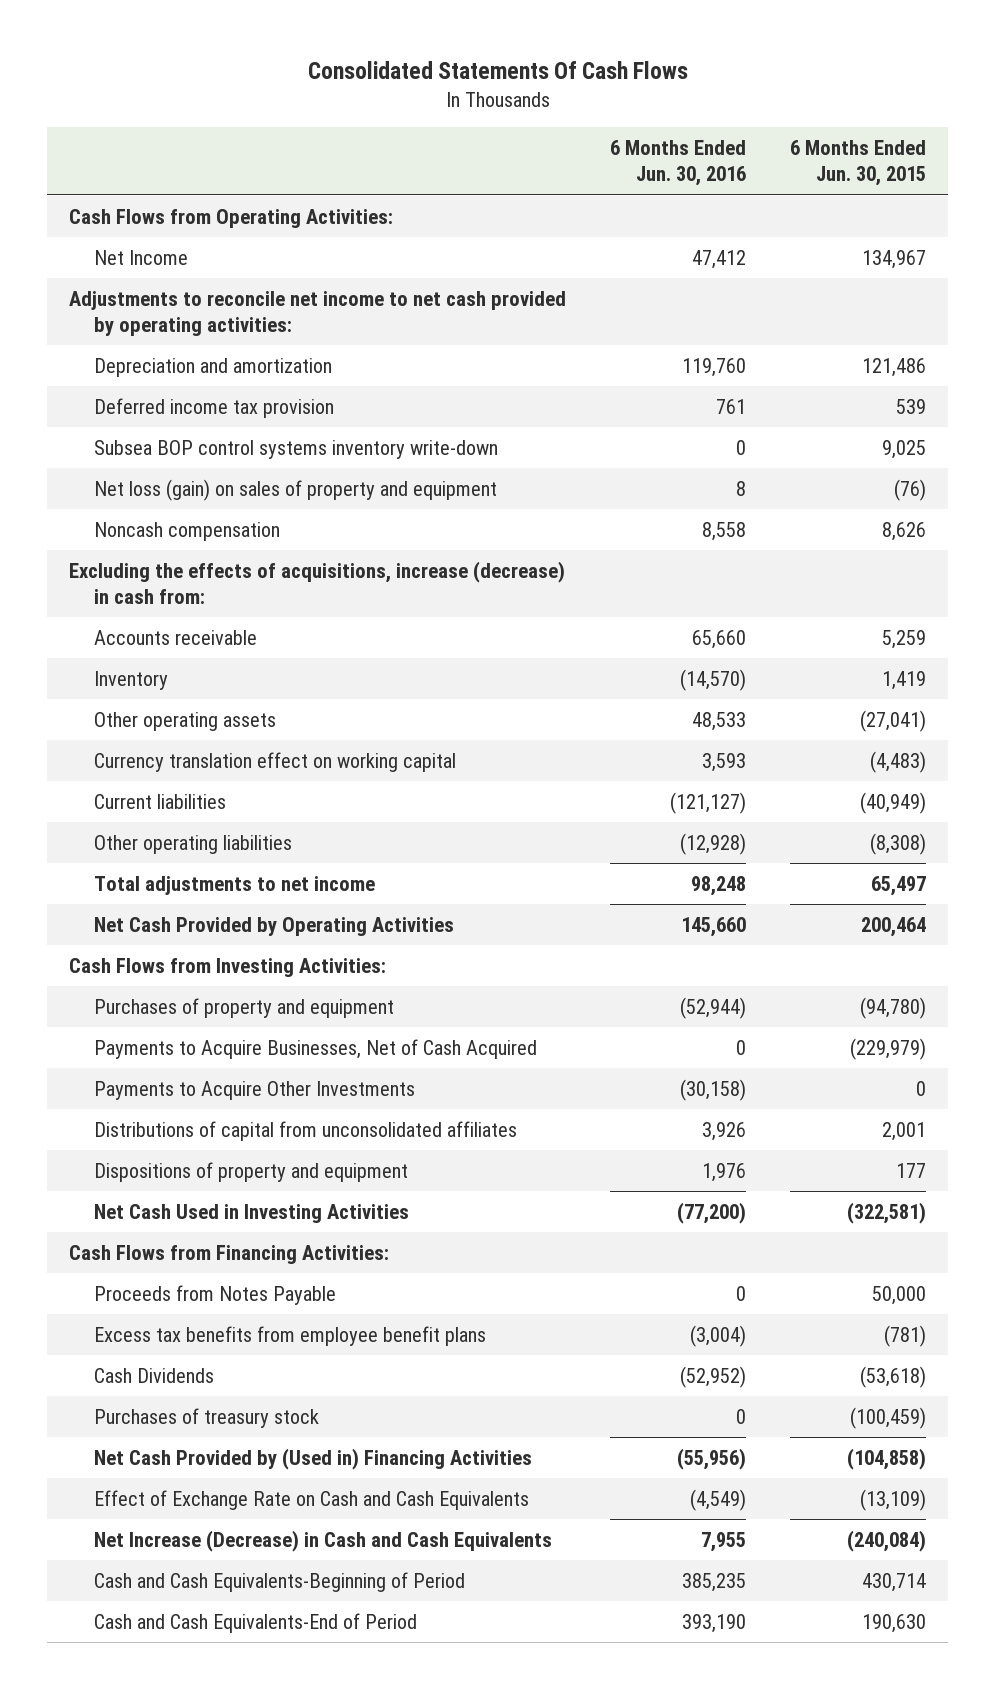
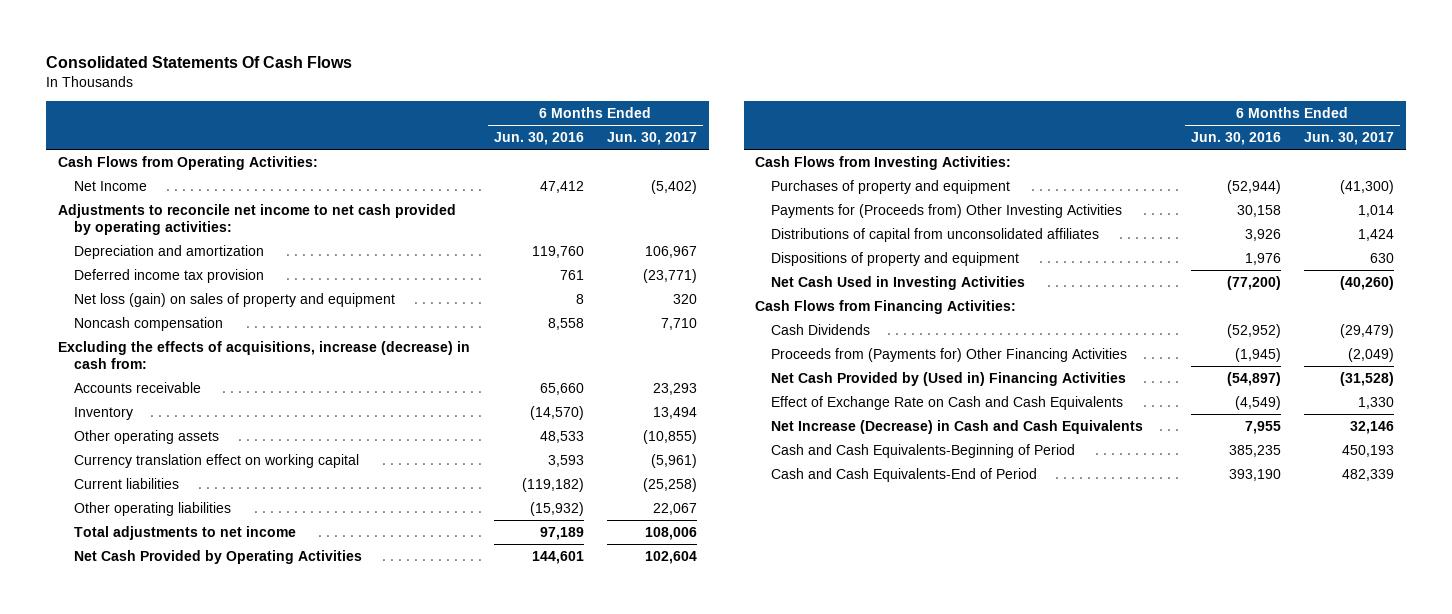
- | 6 Months Ended Jun. 30, 2016 | 6 Months Ended Jun. 30, 2015
+ | 6 Months Ended Jun. 30, 2016 | 6 Months Ended Jun. 30, 2017
- Subsea BOP control systems inventory write-down | 0 | 9,025
- Current liabilities | (121,127) | (40,949)
- Other operating liabilities | (12,928) | (8,308)
- Total adjustments to net income | 98,248 | 65,497
- Net Cash Provided by Operating Activities | 145,660 | 200,464
+ Current liabilities | (119,182) | (25,258)
+ Other operating liabilities | (15,932) | 22,067
+ Total adjustments to net income | 97,189 | 108,006
+ Net Cash Provided by Operating Activities | 144,601 | 102,604
- Payments to Acquire Businesses, Net of Cash Acquired | 0 | (229,979)
- Payments to Acquire Other Investments | (30,158) | 0
+ Payments for (Proceeds from) Other Investing Activities | 30,158 | 1,014
- Proceeds from Notes Payable | 0 | 50,000
- Excess tax benefits from employee benefit plans | (3,004) | (781)
- Purchases of treasury stock | 0 | (100,459)
- Net Cash Provided by (Used in) Financing Activities | (55,956) | (104,858)
+ Proceeds from (Payments for) Other Financing Activities | (1,945) | (2,049)
+ Net Cash Provided by (Used in) Financing Activities | (54,897) | (31,528)

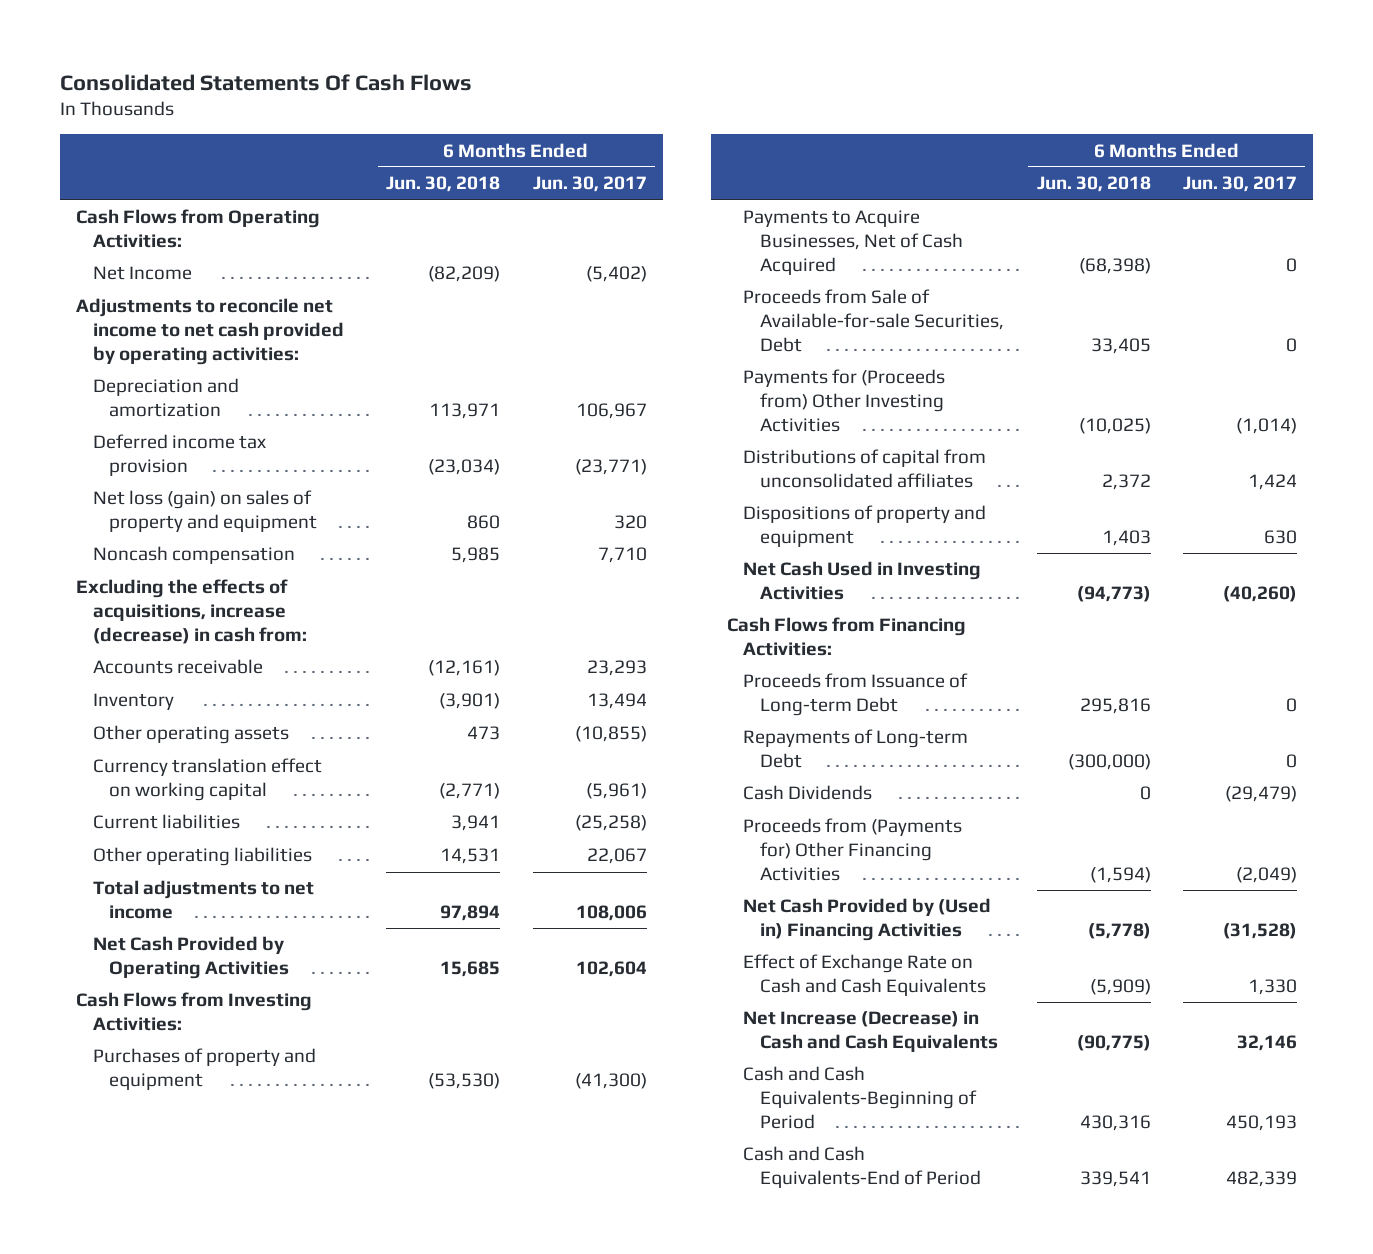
- | 6 Months Ended Jun. 30, 2016 | 6 Months Ended Jun. 30, 2017
+ | 6 Months Ended Jun. 30, 2018 | 6 Months Ended Jun. 30, 2017
- Payments for (Proceeds from) Other Investing Activities | 30,158 | 1,014
+ Payments to Acquire Businesses, Net of Cash Acquired | (68,398) | 0
+ Proceeds from Sale of Available-for-sale Securities, Debt | 33,405 | 0
+ Payments for (Proceeds from) Other Investing Activities | (10,025) | (1,014)
+ Proceeds from Issuance of Long-term Debt | 295,816 | 0
+ Repayments of Long-term Debt | (300,000) | 0

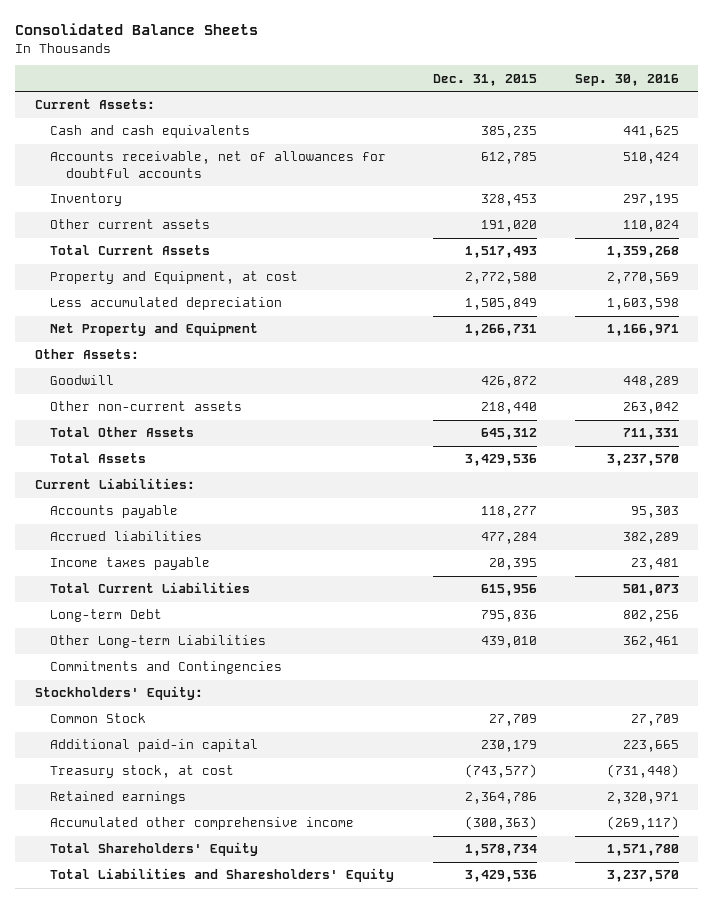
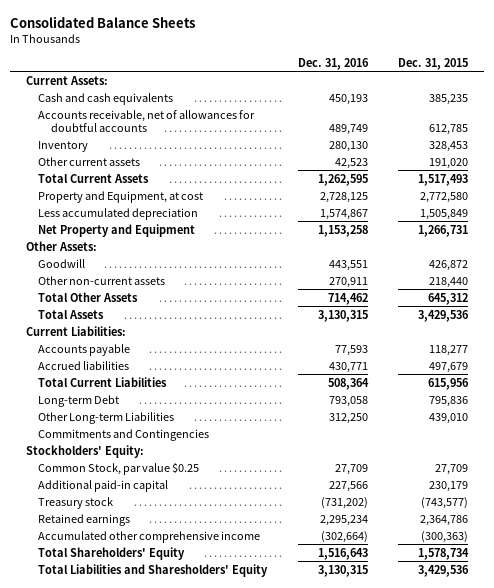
- | Dec. 31, 2015 | Sep. 30, 2016
+ | Dec. 31, 2016 | Dec. 31, 2015
- Accrued liabilities | 477,284 | 382,289
- Income taxes payable | 20,395 | 23,481
+ Accrued liabilities | 430,771 | 497,679
- Common Stock | 27,709 | 27,709
+ Common Stock, par value $0.25 | 27,709 | 27,709
- Treasury stock, at cost | (743,577) | (731,448)
+ Treasury stock | (731,202) | (743,577)

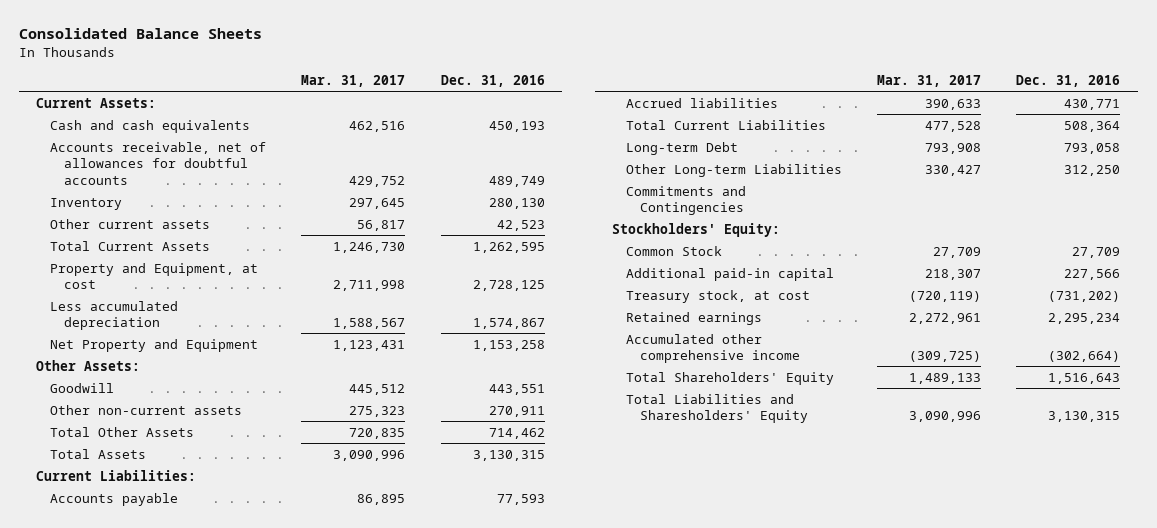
- | Dec. 31, 2016 | Dec. 31, 2015
+ | Mar. 31, 2017 | Dec. 31, 2016
- Common Stock, par value $0.25 | 27,709 | 27,709
+ Common Stock | 27,709 | 27,709
- Treasury stock | (731,202) | (743,577)
+ Treasury stock, at cost | (720,119) | (731,202)

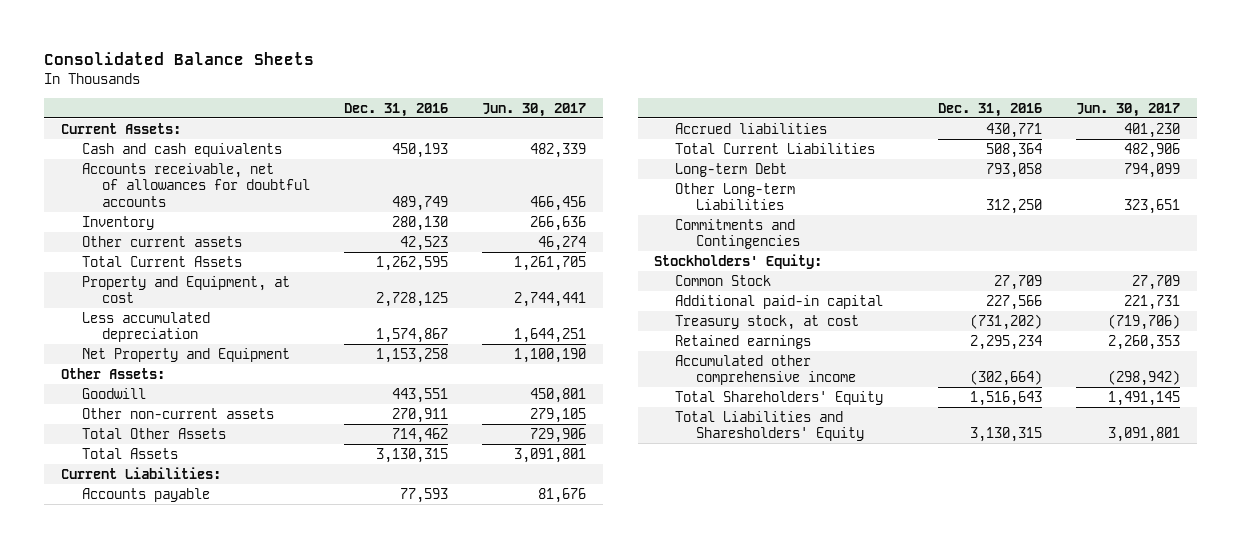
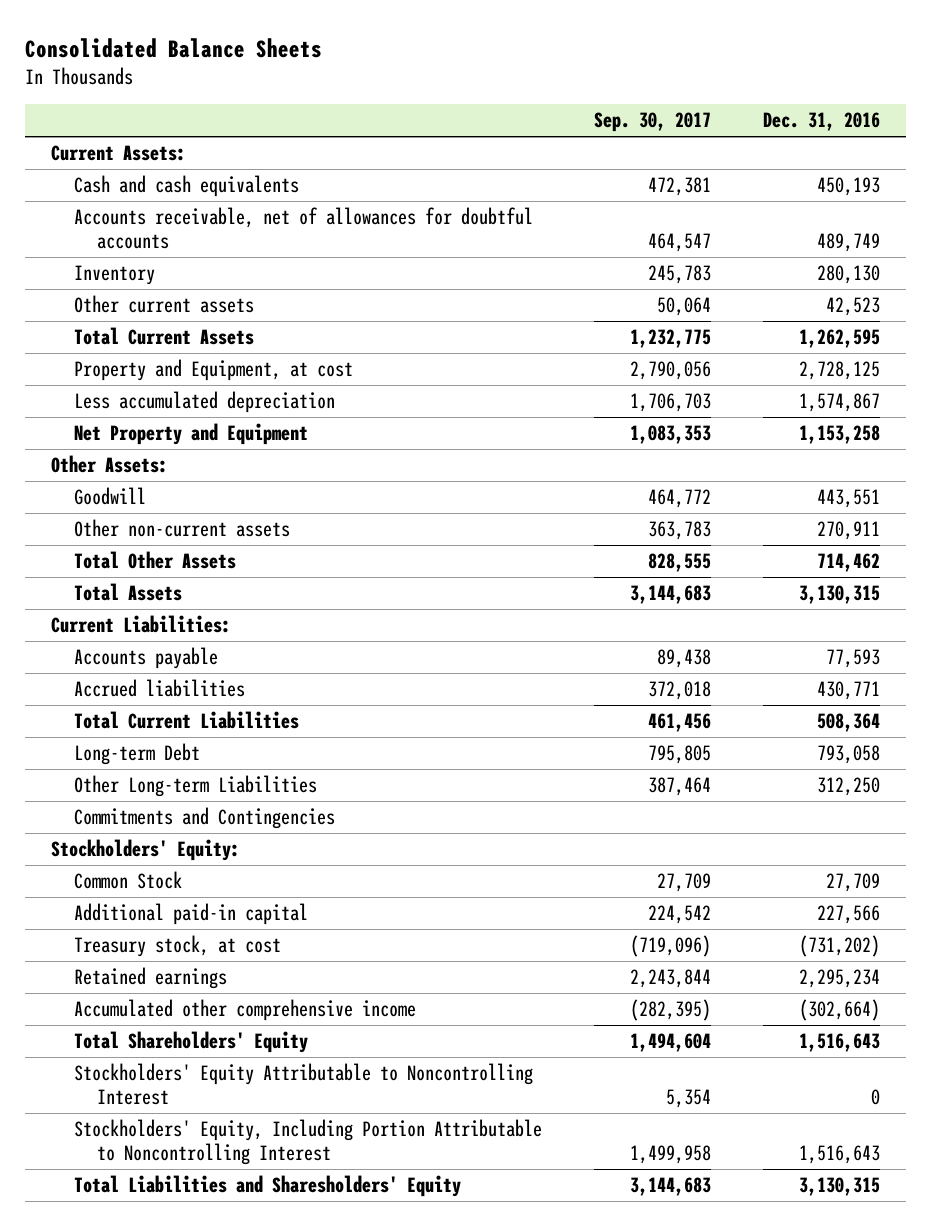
- | Dec. 31, 2016 | Jun. 30, 2017
+ | Sep. 30, 2017 | Dec. 31, 2016
+ Stockholders' Equity Attributable to Noncontrolling Interest | 5,354 | 0
+ Stockholders' Equity, Including Portion Attributable to Noncontrolling Interest | 1,499,958 | 1,516,643

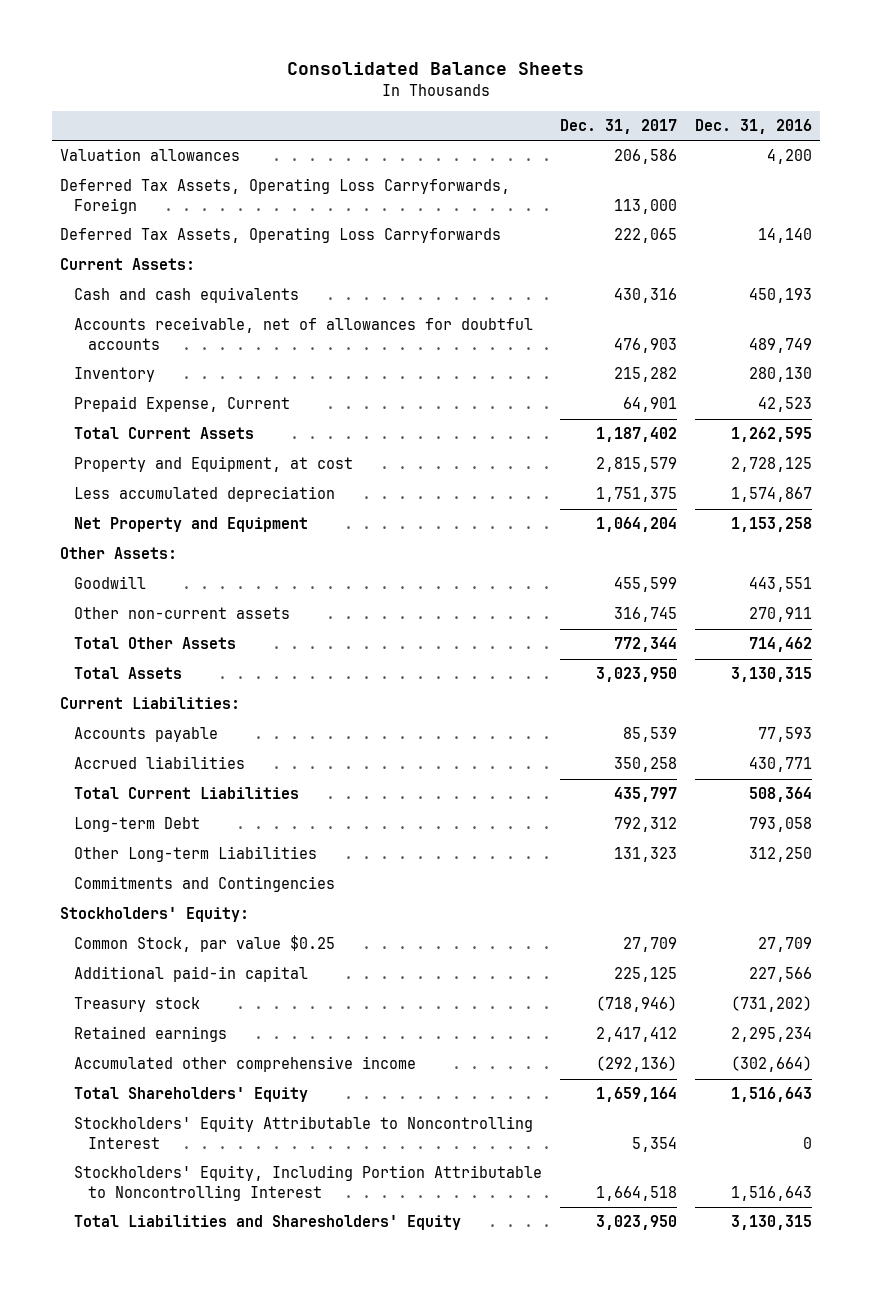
- | Sep. 30, 2017 | Dec. 31, 2016
+ | Dec. 31, 2017 | Dec. 31, 2016
+ Valuation allowances | 206,586 | 4,200
+ Deferred Tax Assets, Operating Loss Carryforwards, Foreign | 113,000 |
+ Deferred Tax Assets, Operating Loss Carryforwards | 222,065 | 14,140
- Other current assets | 50,064 | 42,523
+ Prepaid Expense, Current | 64,901 | 42,523
- Common Stock | 27,709 | 27,709
+ Common Stock, par value $0.25 | 27,709 | 27,709
- Treasury stock, at cost | (719,096) | (731,202)
+ Treasury stock | (718,946) | (731,202)

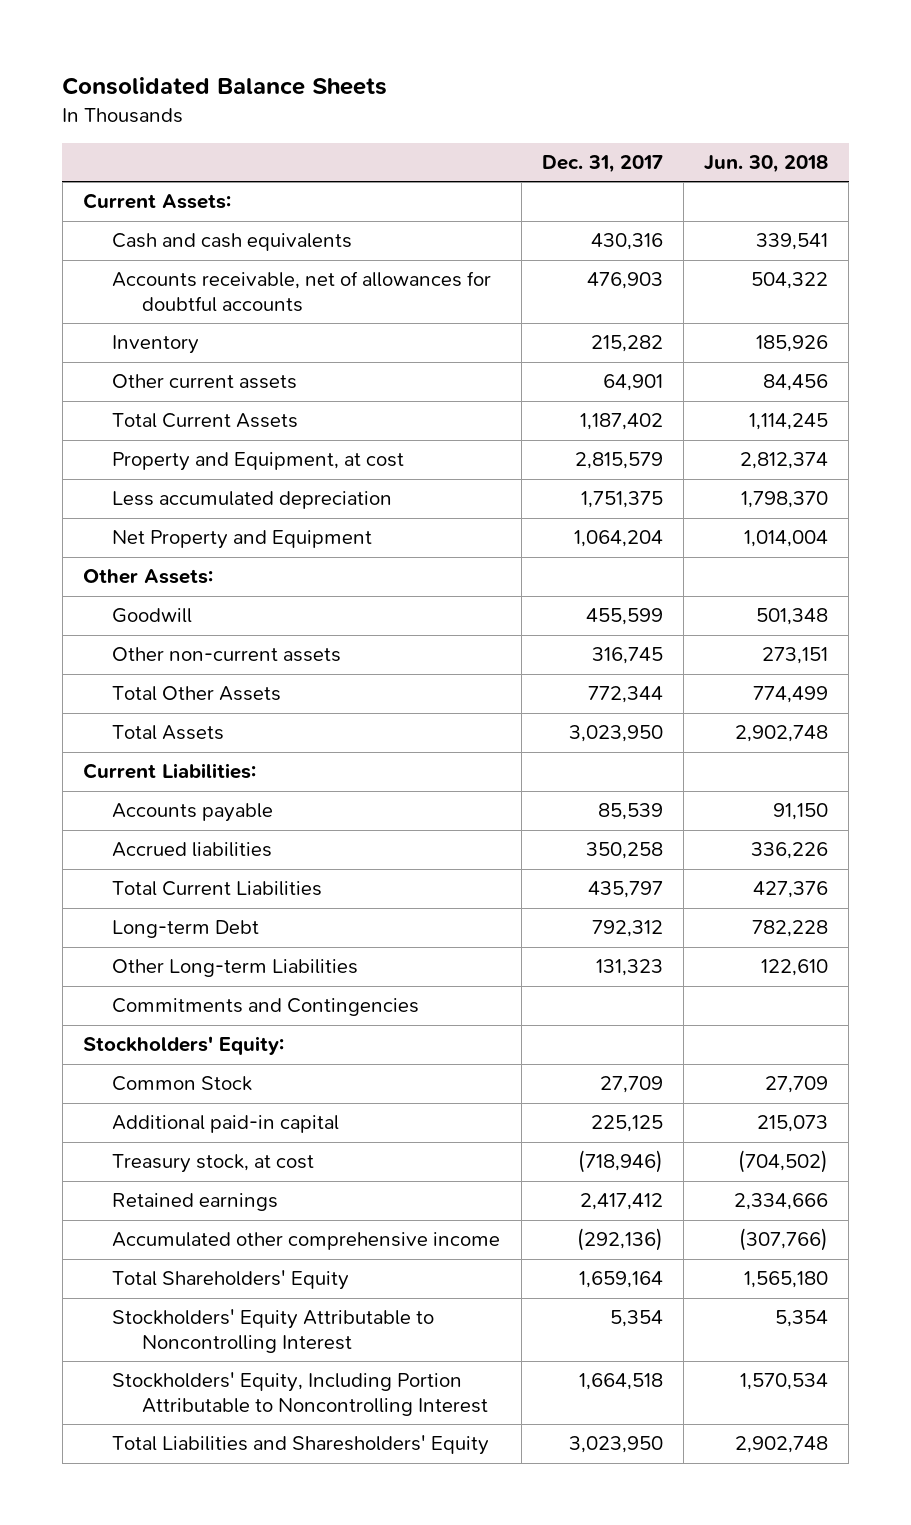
- | Dec. 31, 2017 | Dec. 31, 2016
+ | Dec. 31, 2017 | Jun. 30, 2018
- Valuation allowances | 206,586 | 4,200
- Deferred Tax Assets, Operating Loss Carryforwards, Foreign | 113,000 |
- Deferred Tax Assets, Operating Loss Carryforwards | 222,065 | 14,140
- Prepaid Expense, Current | 64,901 | 42,523
+ Other current assets | 64,901 | 84,456
- Common Stock, par value $0.25 | 27,709 | 27,709
+ Common Stock | 27,709 | 27,709
- Treasury stock | (718,946) | (731,202)
+ Treasury stock, at cost | (718,946) | (704,502)

